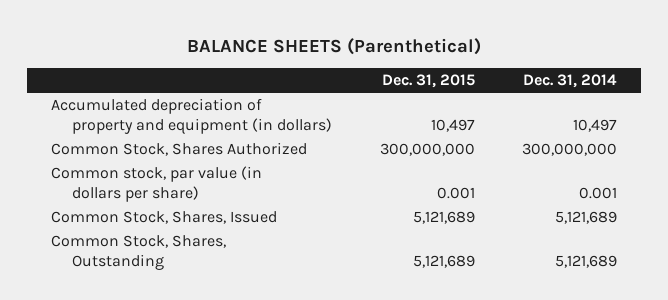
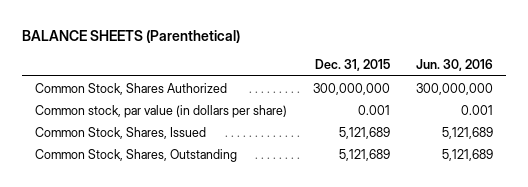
- | Dec. 31, 2015 | Dec. 31, 2014
+ | Dec. 31, 2015 | Jun. 30, 2016
- Accumulated depreciation of property and equipment (in dollars) | 10,497 | 10,497

